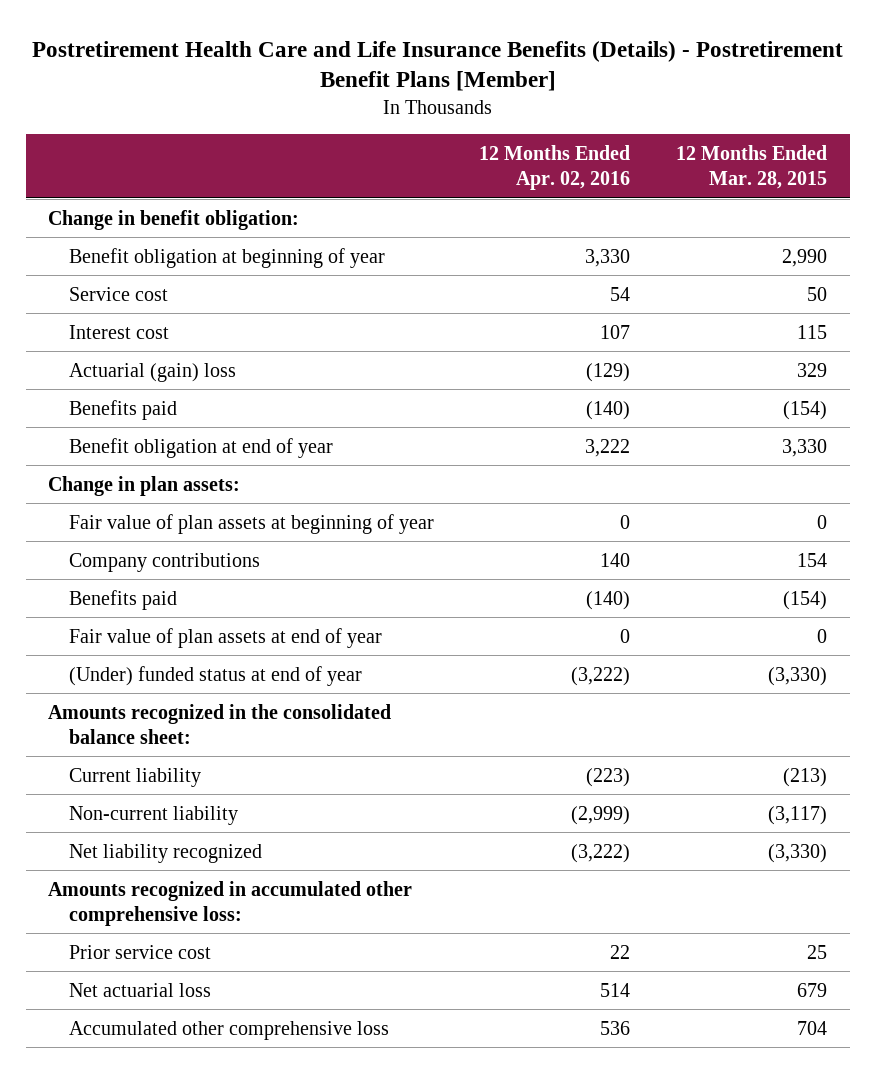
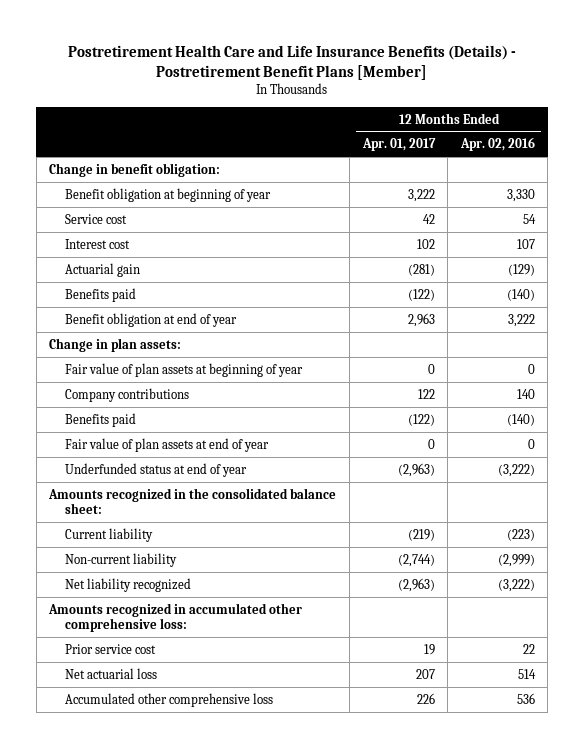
- | 12 Months Ended Apr. 02, 2016 | 12 Months Ended Mar. 28, 2015
+ | 12 Months Ended Apr. 01, 2017 | 12 Months Ended Apr. 02, 2016
- Actuarial (gain) loss | (129) | 329
+ Actuarial gain | (281) | (129)
- (Under) funded status at end of year | (3,222) | (3,330)
+ Underfunded status at end of year | (2,963) | (3,222)

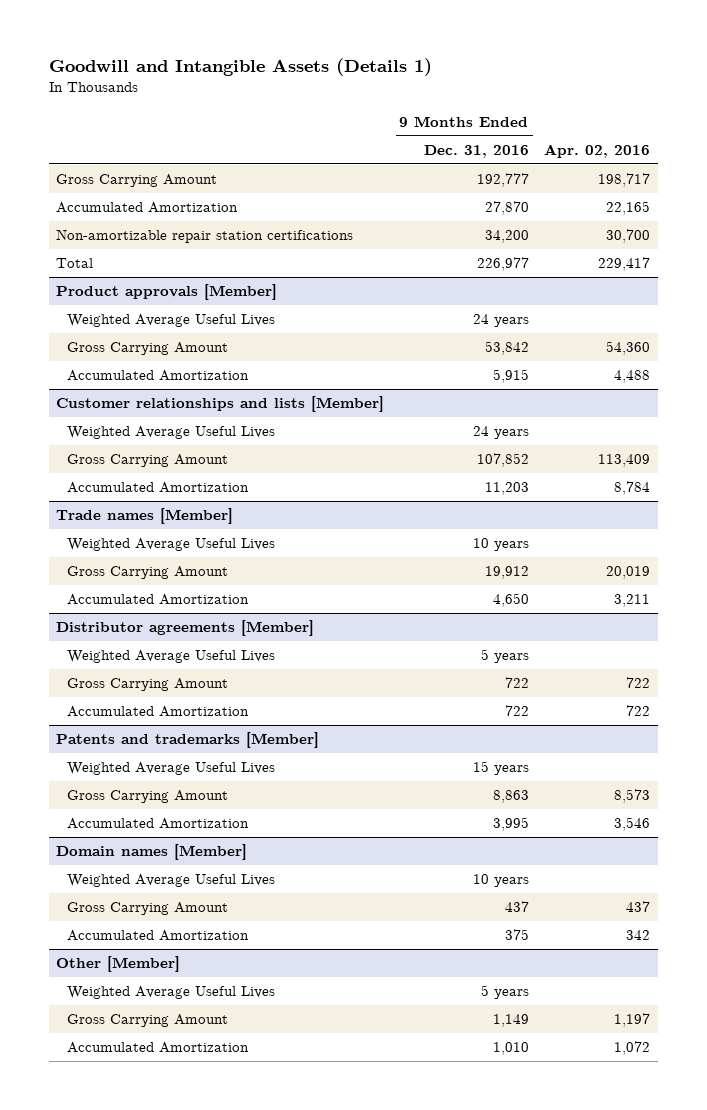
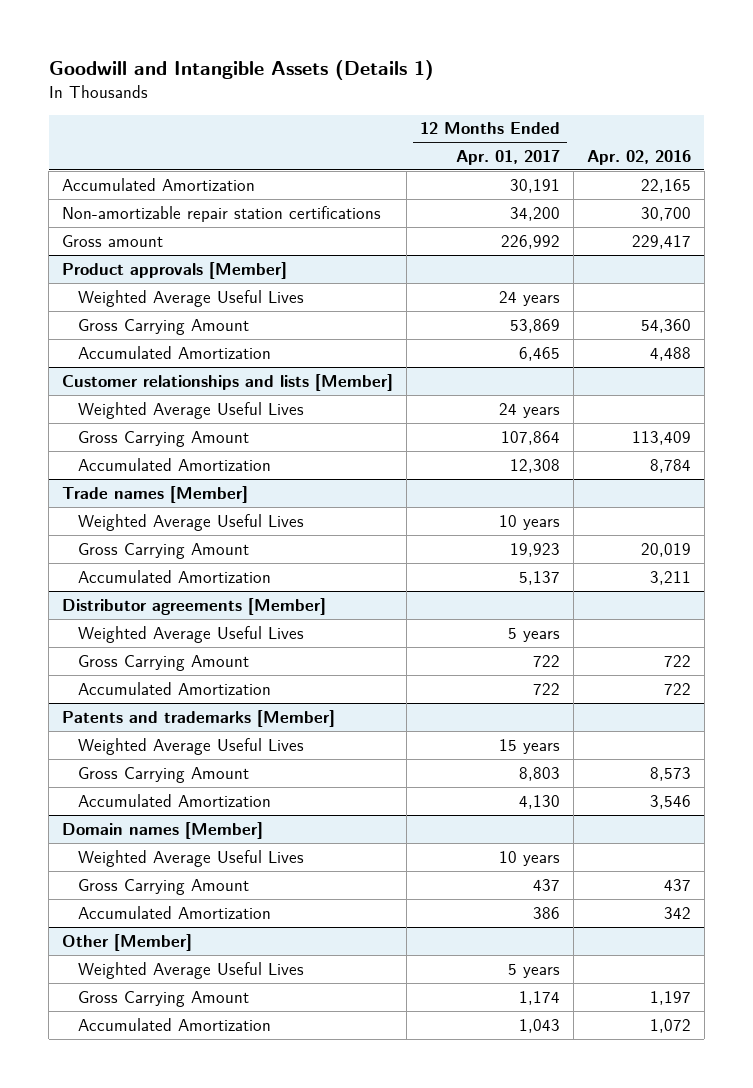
- | 9 Months Ended Dec. 31, 2016 | Apr. 02, 2016
+ | 12 Months Ended Apr. 01, 2017 | Apr. 02, 2016
- Gross Carrying Amount | 192,777 | 198,717
- Total | 226,977 | 229,417
+ Gross amount | 226,992 | 229,417

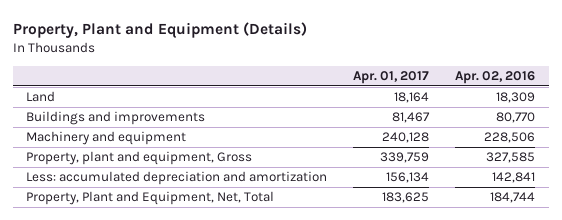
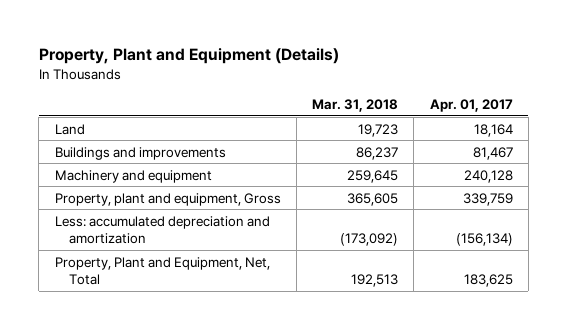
- | Apr. 01, 2017 | Apr. 02, 2016
+ | Mar. 31, 2018 | Apr. 01, 2017
- Less: accumulated depreciation and amortization | 156,134 | 142,841
+ Less: accumulated depreciation and amortization | (173,092) | (156,134)

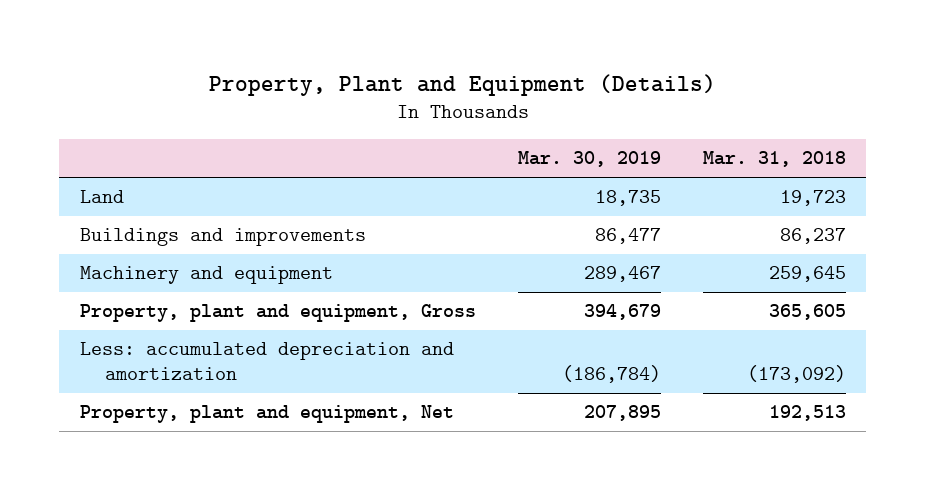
- | Mar. 31, 2018 | Apr. 01, 2017
+ | Mar. 30, 2019 | Mar. 31, 2018
- Property, Plant and Equipment, Net, Total | 192,513 | 183,625
+ Property, plant and equipment, Net | 207,895 | 192,513

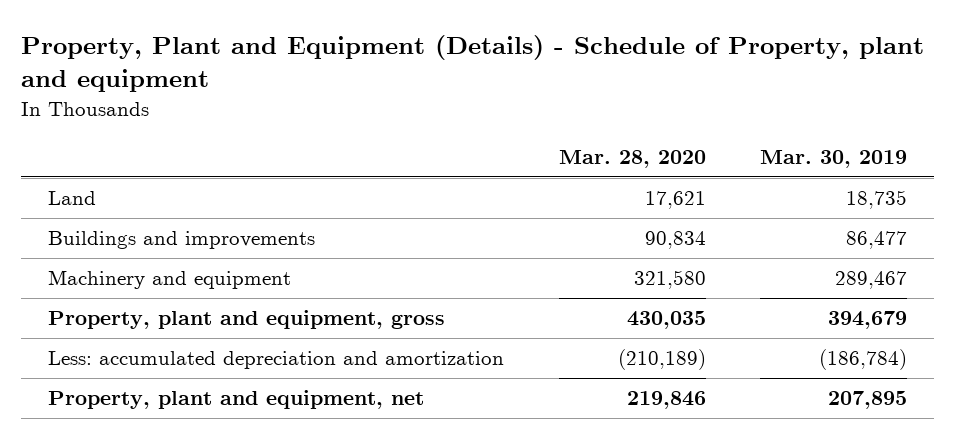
- Property, Plant and Equipment (Details)
+ Property, Plant and Equipment (Details) - Schedule of Property, plant and equipment
- | Mar. 30, 2019 | Mar. 31, 2018
+ | Mar. 28, 2020 | Mar. 30, 2019
- Property, plant and equipment, Gross | 394,679 | 365,605
+ Property, plant and equipment, gross | 430,035 | 394,679
- Property, plant and equipment, Net | 207,895 | 192,513
+ Property, plant and equipment, net | 219,846 | 207,895

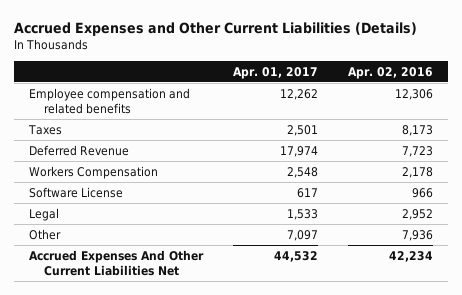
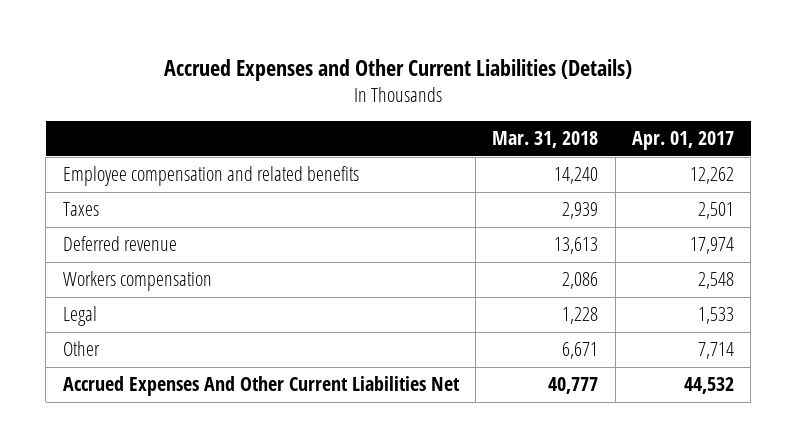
- | Apr. 01, 2017 | Apr. 02, 2016
+ | Mar. 31, 2018 | Apr. 01, 2017
- Deferred Revenue | 17,974 | 7,723
- Workers Compensation | 2,548 | 2,178
- Software License | 617 | 966
+ Deferred revenue | 13,613 | 17,974
+ Workers compensation | 2,086 | 2,548
- Other | 7,097 | 7,936
+ Other | 6,671 | 7,714

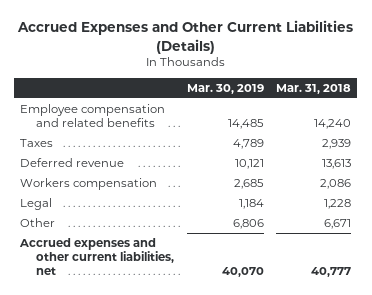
- | Mar. 31, 2018 | Apr. 01, 2017
+ | Mar. 30, 2019 | Mar. 31, 2018
- Accrued Expenses And Other Current Liabilities Net | 40,777 | 44,532
+ Accrued expenses and other current liabilities, net | 40,070 | 40,777

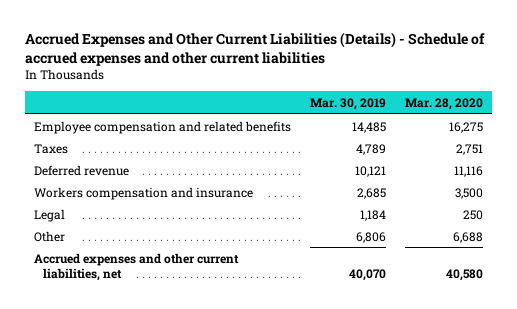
- Accrued Expenses and Other Current Liabilities (Details)
+ Accrued Expenses and Other Current Liabilities (Details) - Schedule of accrued expenses and other current liabilities
- | Mar. 30, 2019 | Mar. 31, 2018
+ | Mar. 30, 2019 | Mar. 28, 2020
- Workers compensation | 2,685 | 2,086
+ Workers compensation and insurance | 2,685 | 3,500

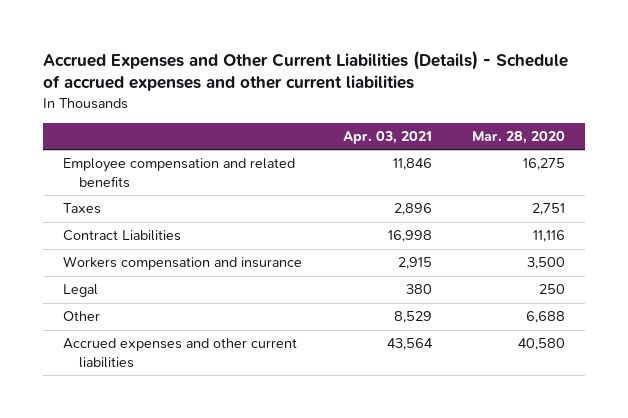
- | Mar. 30, 2019 | Mar. 28, 2020
+ | Apr. 03, 2021 | Mar. 28, 2020
- Deferred revenue | 10,121 | 11,116
+ Contract Liabilities | 16,998 | 11,116
- Accrued expenses and other current liabilities, net | 40,070 | 40,580
+ Accrued expenses and other current liabilities | 43,564 | 40,580

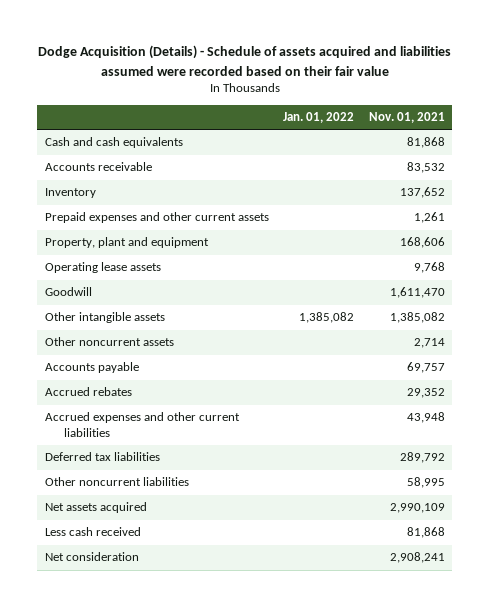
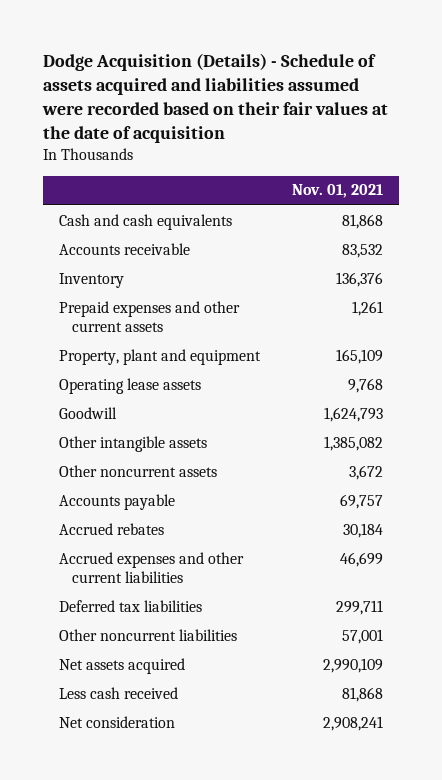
- Dodge Acquisition (Details) - Schedule of assets acquired and liabilities assumed were recorded based on their fair value
+ Dodge Acquisition (Details) - Schedule of assets acquired and liabilities assumed were recorded based on their fair values at the date of acquisition
- | Jan. 01, 2022 | Nov. 01, 2021
+ | Nov. 01, 2021
- Inventory | | 137,652
+ Inventory | 136,376
- Property, plant and equipment | | 168,606
+ Property, plant and equipment | 165,109
- Goodwill | | 1,611,470
+ Goodwill | 1,624,793
- Other noncurrent assets | | 2,714
+ Other noncurrent assets | 3,672
- Accrued rebates | | 29,352
- Accrued expenses and other current liabilities | | 43,948
- Deferred tax liabilities | | 289,792
- Other noncurrent liabilities | | 58,995
+ Accrued rebates | 30,184
+ Accrued expenses and other current liabilities | 46,699
+ Deferred tax liabilities | 299,711
+ Other noncurrent liabilities | 57,001

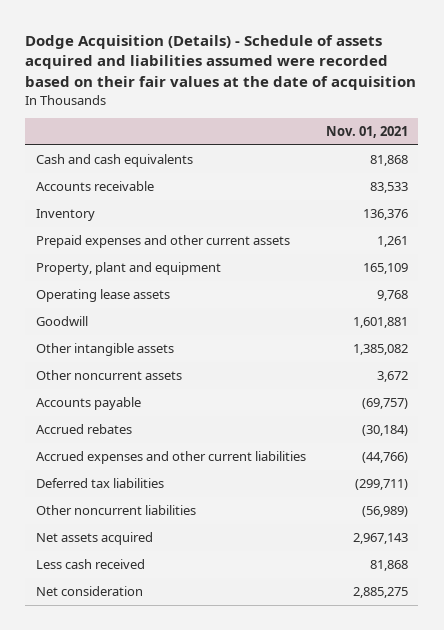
- Accounts receivable | 83,532
+ Accounts receivable | 83,533
- Goodwill | 1,624,793
+ Goodwill | 1,601,881
- Accounts payable | 69,757
- Accrued rebates | 30,184
- Accrued expenses and other current liabilities | 46,699
- Deferred tax liabilities | 299,711
- Other noncurrent liabilities | 57,001
- Net assets acquired | 2,990,109
+ Accounts payable | (69,757)
+ Accrued rebates | (30,184)
+ Accrued expenses and other current liabilities | (44,766)
+ Deferred tax liabilities | (299,711)
+ Other noncurrent liabilities | (56,989)
+ Net assets acquired | 2,967,143
- Net consideration | 2,908,241
+ Net consideration | 2,885,275

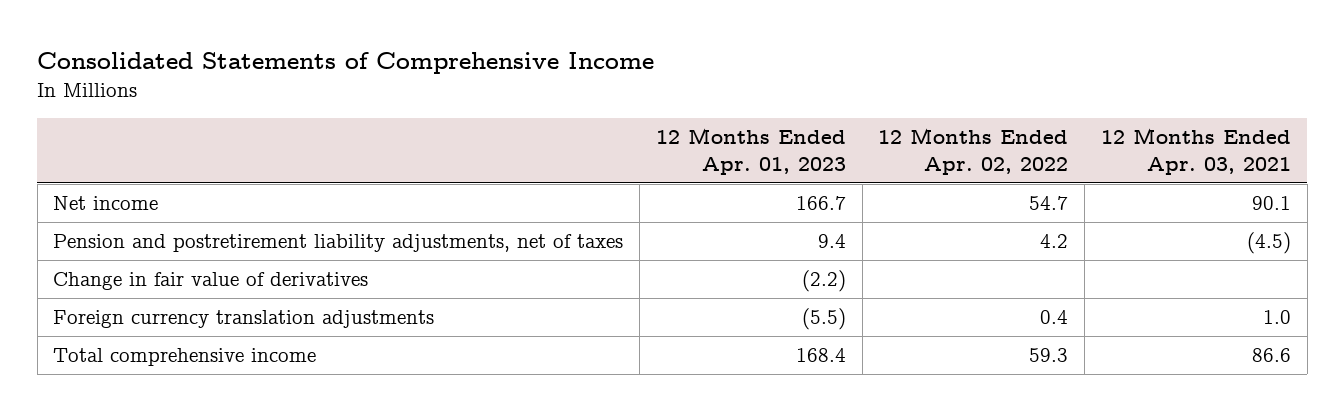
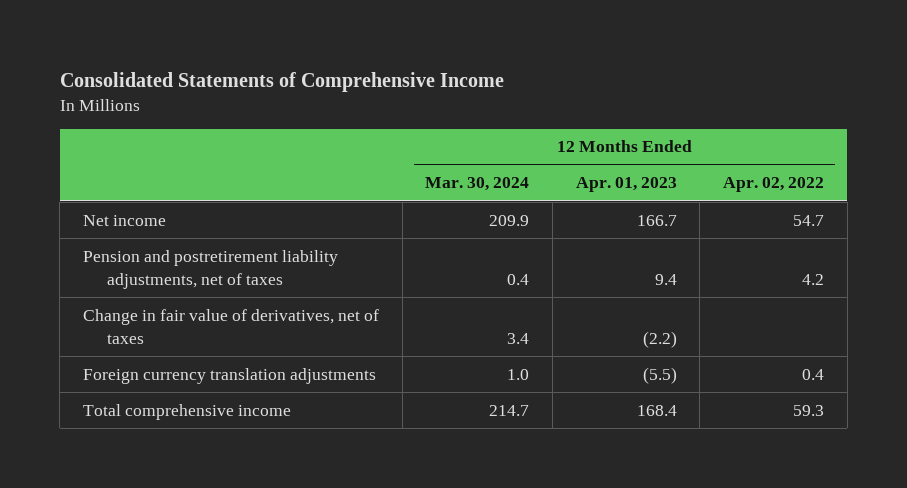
- | 12 Months Ended Apr. 01, 2023 | 12 Months Ended Apr. 02, 2022 | 12 Months Ended Apr. 03, 2021
+ | 12 Months Ended Mar. 30, 2024 | 12 Months Ended Apr. 01, 2023 | 12 Months Ended Apr. 02, 2022
- Change in fair value of derivatives | (2.2) | |
+ Change in fair value of derivatives, net of taxes | 3.4 | (2.2) |

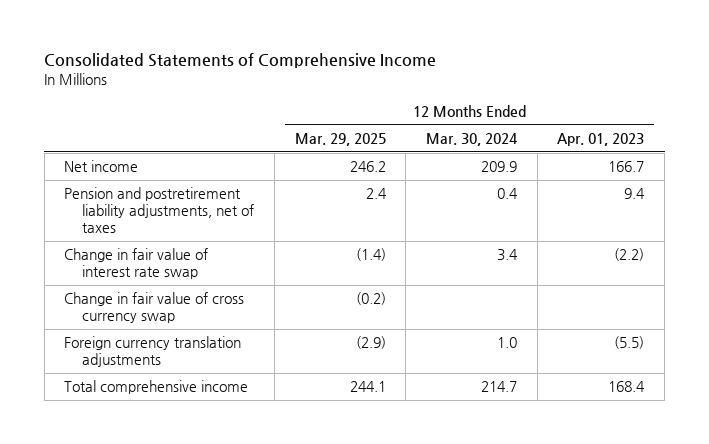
- | 12 Months Ended Mar. 30, 2024 | 12 Months Ended Apr. 01, 2023 | 12 Months Ended Apr. 02, 2022
+ | 12 Months Ended Mar. 29, 2025 | 12 Months Ended Mar. 30, 2024 | 12 Months Ended Apr. 01, 2023
- Change in fair value of derivatives, net of taxes | 3.4 | (2.2) |
+ Change in fair value of interest rate swap | (1.4) | 3.4 | (2.2)
+ Change in fair value of cross currency swap | (0.2) | |

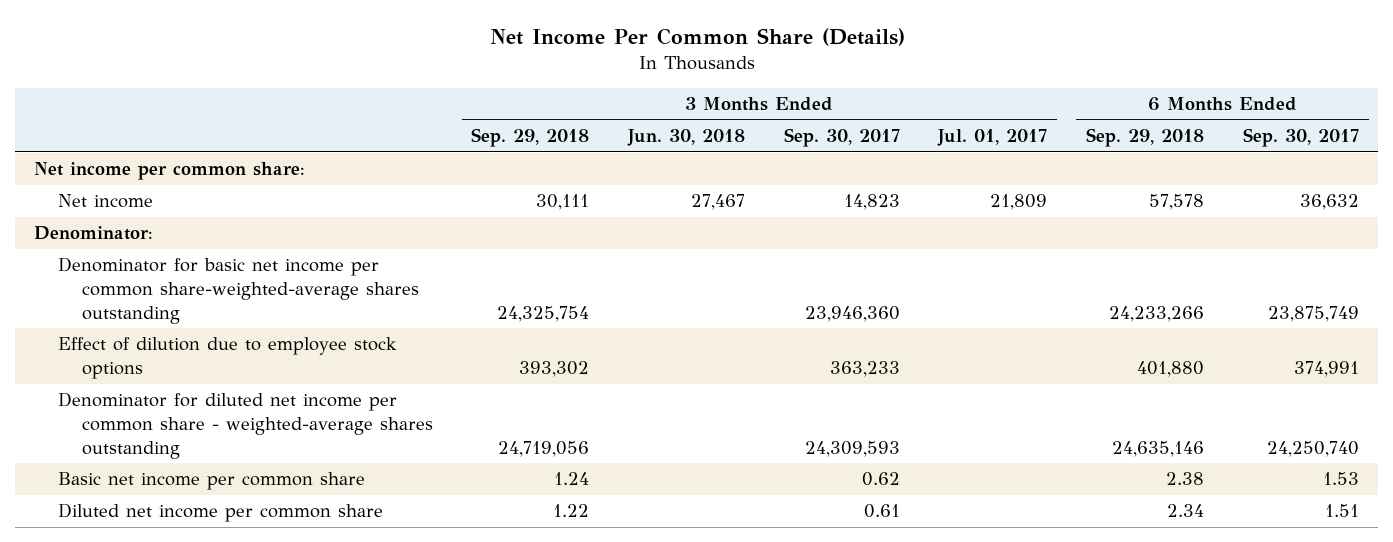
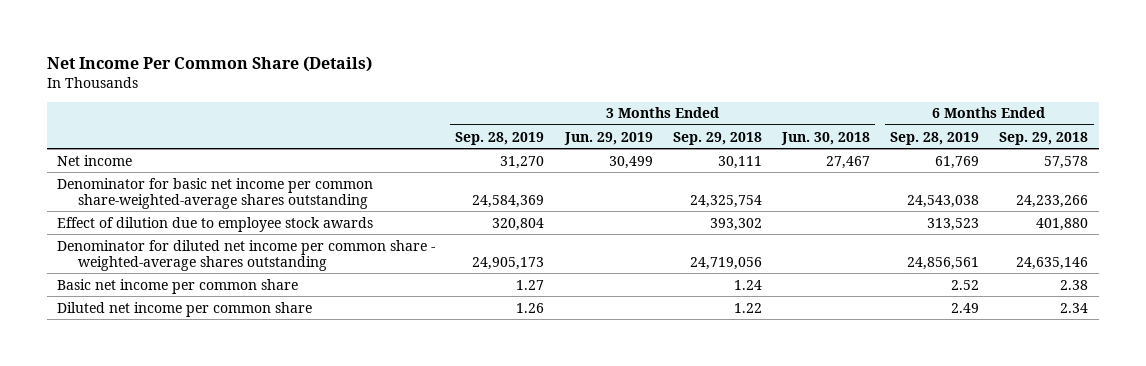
- | 3 Months Ended Sep. 29, 2018 | 3 Months Ended Jun. 30, 2018 | 3 Months Ended Sep. 30, 2017 | 3 Months Ended Jul. 01, 2017 | 6 Months Ended Sep. 29, 2018 | 6 Months Ended Sep. 30, 2017
+ | 3 Months Ended Sep. 28, 2019 | 3 Months Ended Jun. 29, 2019 | 3 Months Ended Sep. 29, 2018 | 3 Months Ended Jun. 30, 2018 | 6 Months Ended Sep. 28, 2019 | 6 Months Ended Sep. 29, 2018
- Net income per common share:
- Denominator:
- Effect of dilution due to employee stock options | 393,302 | | 363,233 | | 401,880 | 374,991
+ Effect of dilution due to employee stock awards | 320,804 | | 393,302 | | 313,523 | 401,880

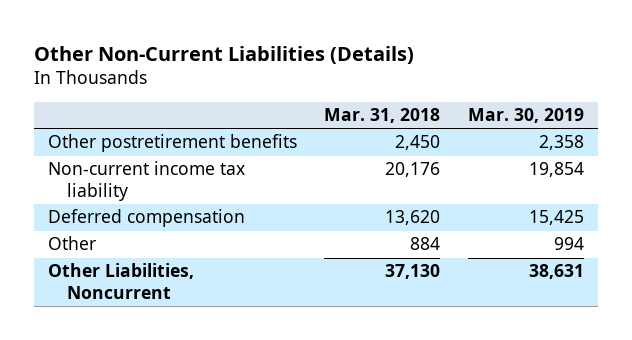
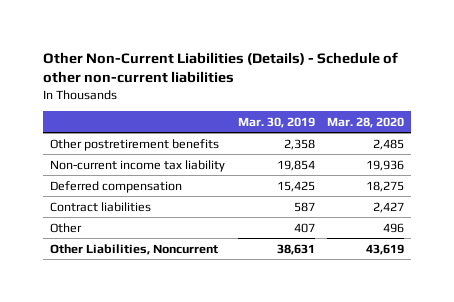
- Other Non-Current Liabilities (Details)
+ Other Non-Current Liabilities (Details) - Schedule of other non-current liabilities
- | Mar. 31, 2018 | Mar. 30, 2019
+ | Mar. 30, 2019 | Mar. 28, 2020
- Other | 884 | 994
+ Contract liabilities | 587 | 2,427
+ Other | 407 | 496

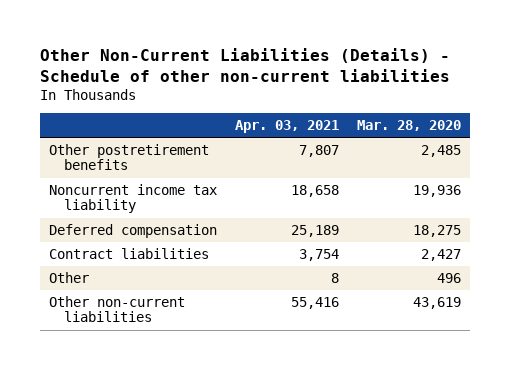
- | Mar. 30, 2019 | Mar. 28, 2020
+ | Apr. 03, 2021 | Mar. 28, 2020
- Non-current income tax liability | 19,854 | 19,936
+ Noncurrent income tax liability | 18,658 | 19,936
- Other Liabilities, Noncurrent | 38,631 | 43,619
+ Other non-current liabilities | 55,416 | 43,619

